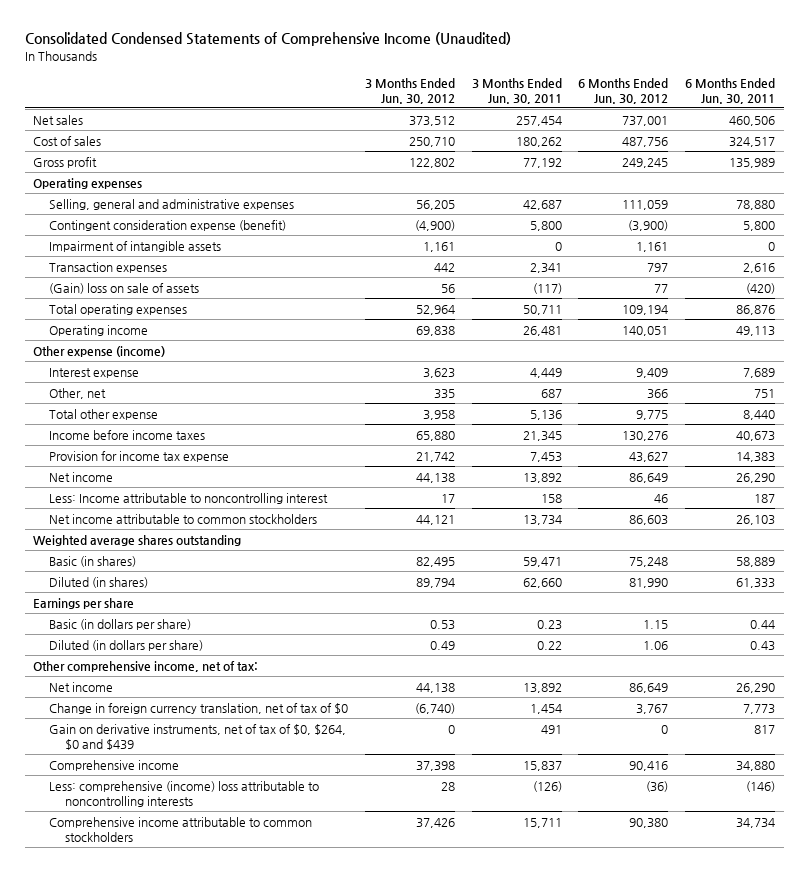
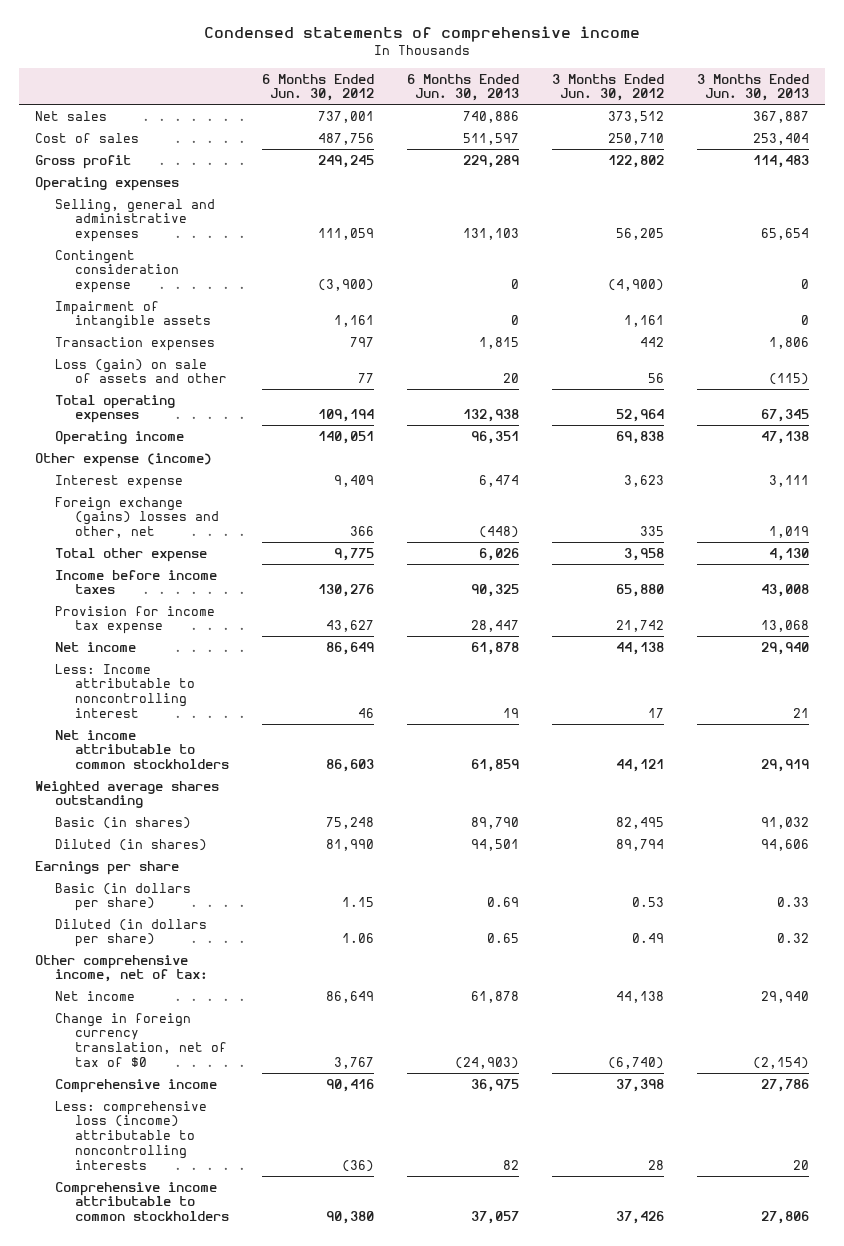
- Consolidated Condensed Statements of Comprehensive Income (Unaudited)
+ Condensed statements of comprehensive income
- | 3 Months Ended Jun. 30, 2012 | 3 Months Ended Jun. 30, 2011 | 6 Months Ended Jun. 30, 2012 | 6 Months Ended Jun. 30, 2011
+ | 6 Months Ended Jun. 30, 2012 | 6 Months Ended Jun. 30, 2013 | 3 Months Ended Jun. 30, 2012 | 3 Months Ended Jun. 30, 2013
- Contingent consideration expense (benefit) | (4,900) | 5,800 | (3,900) | 5,800
+ Contingent consideration expense | (3,900) | 0 | (4,900) | 0
- (Gain) loss on sale of assets | 56 | (117) | 77 | (420)
+ Loss (gain) on sale of assets and other | 77 | 20 | 56 | (115)
- Other, net | 335 | 687 | 366 | 751
+ Foreign exchange (gains) losses and other, net | 366 | (448) | 335 | 1,019
- Gain on derivative instruments, net of tax of $0, $264, $0 and $439 | 0 | 491 | 0 | 817
- Less: comprehensive (income) loss attributable to noncontrolling interests | 28 | (126) | (36) | (146)
+ Less: comprehensive loss (income) attributable to noncontrolling interests | (36) | 82 | 28 | 20

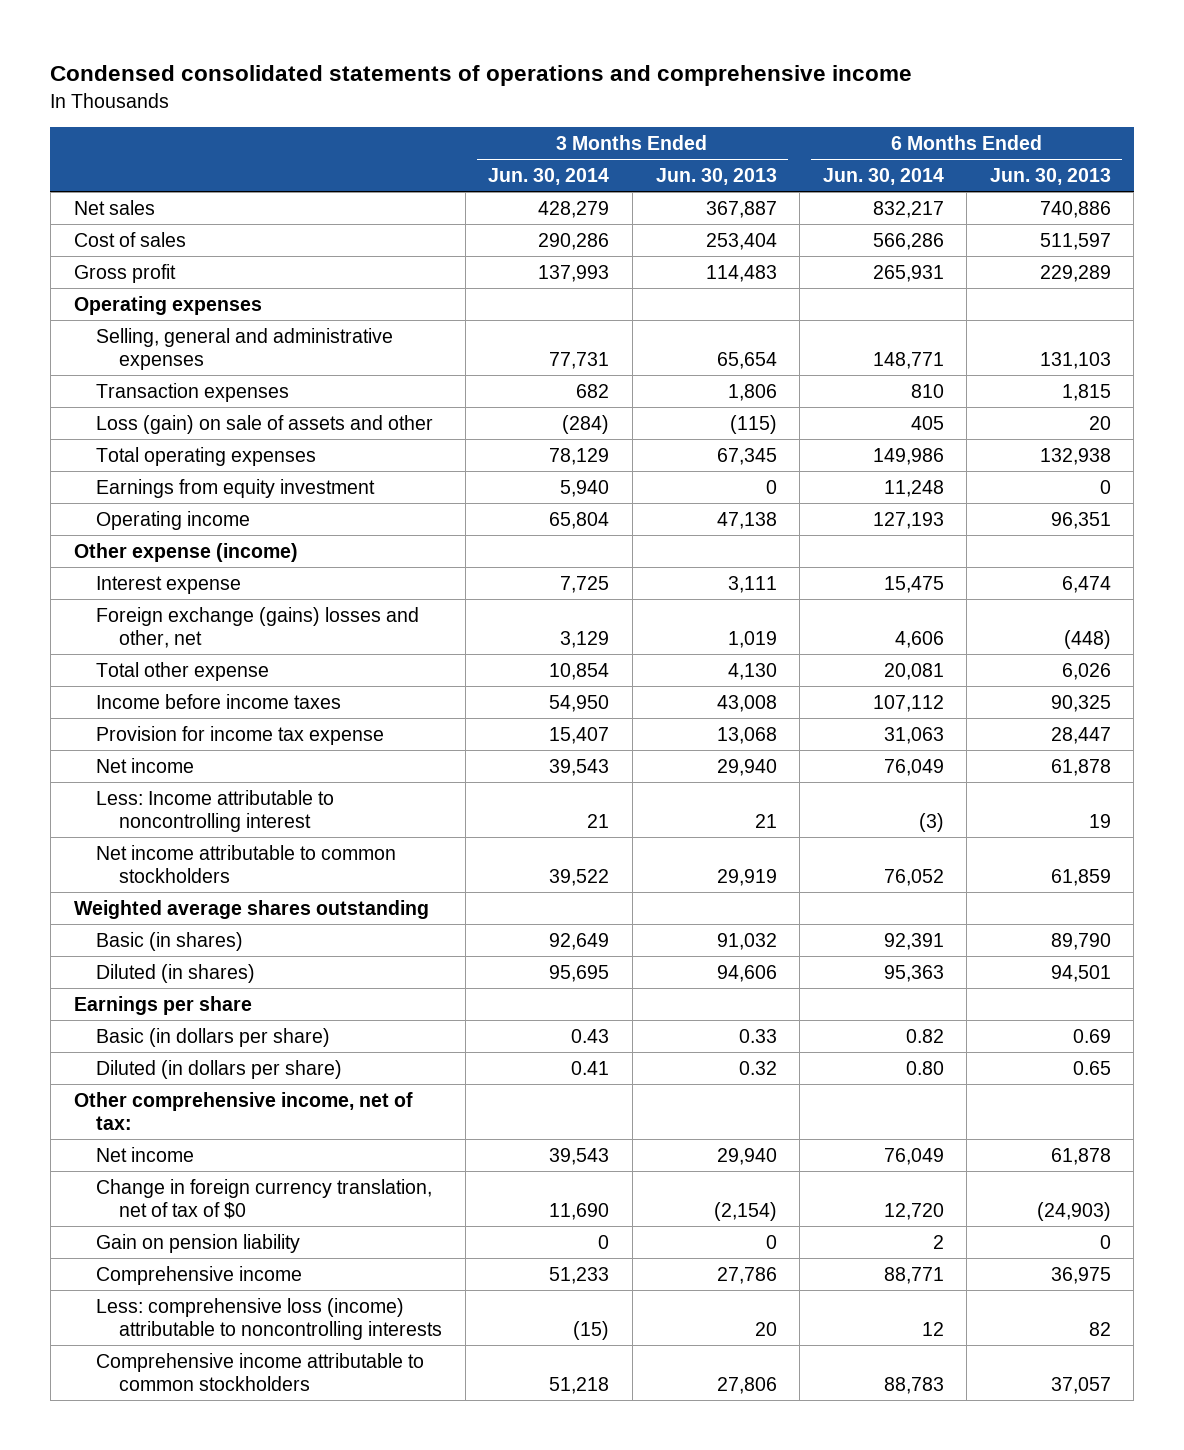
- Condensed statements of comprehensive income
+ Condensed consolidated statements of operations and comprehensive income
- | 6 Months Ended Jun. 30, 2012 | 6 Months Ended Jun. 30, 2013 | 3 Months Ended Jun. 30, 2012 | 3 Months Ended Jun. 30, 2013
+ | 3 Months Ended Jun. 30, 2014 | 3 Months Ended Jun. 30, 2013 | 6 Months Ended Jun. 30, 2014 | 6 Months Ended Jun. 30, 2013
- Contingent consideration expense | (3,900) | 0 | (4,900) | 0
- Impairment of intangible assets | 1,161 | 0 | 1,161 | 0
+ Earnings from equity investment | 5,940 | 0 | 11,248 | 0
+ Gain on pension liability | 0 | 0 | 2 | 0

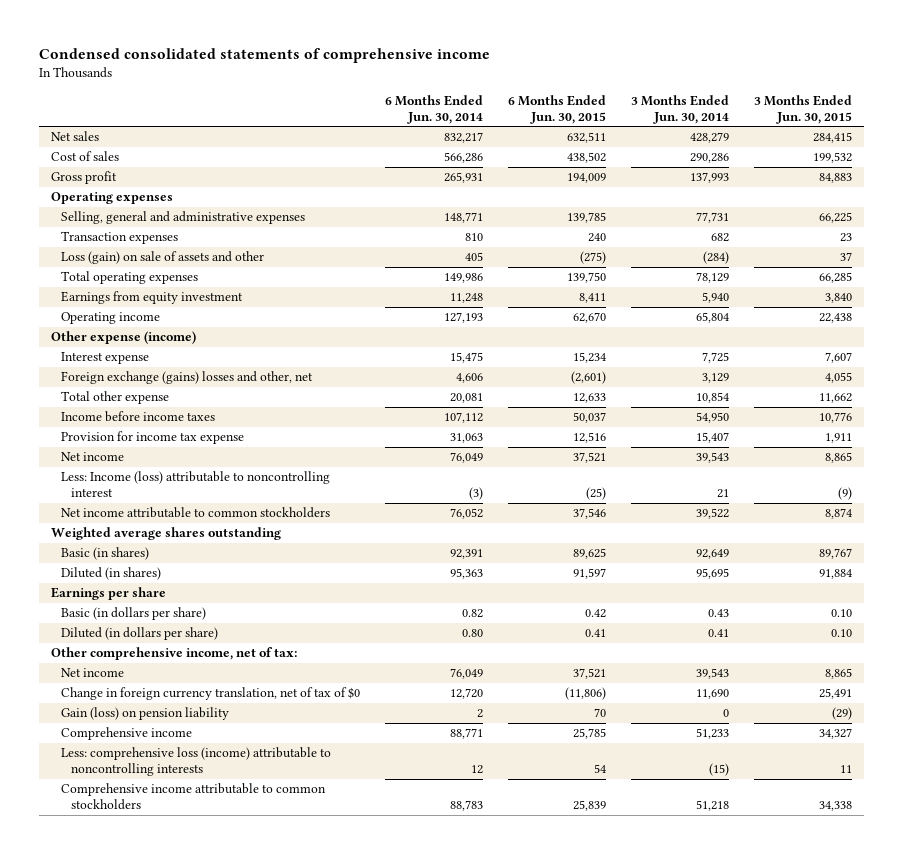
- Condensed consolidated statements of operations and comprehensive income
+ Condensed consolidated statements of comprehensive income
- | 3 Months Ended Jun. 30, 2014 | 3 Months Ended Jun. 30, 2013 | 6 Months Ended Jun. 30, 2014 | 6 Months Ended Jun. 30, 2013
+ | 6 Months Ended Jun. 30, 2014 | 6 Months Ended Jun. 30, 2015 | 3 Months Ended Jun. 30, 2014 | 3 Months Ended Jun. 30, 2015
- Less: Income attributable to noncontrolling interest | 21 | 21 | (3) | 19
+ Less: Income (loss) attributable to noncontrolling interest | (3) | (25) | 21 | (9)
- Gain on pension liability | 0 | 0 | 2 | 0
+ Gain (loss) on pension liability | 2 | 70 | 0 | (29)

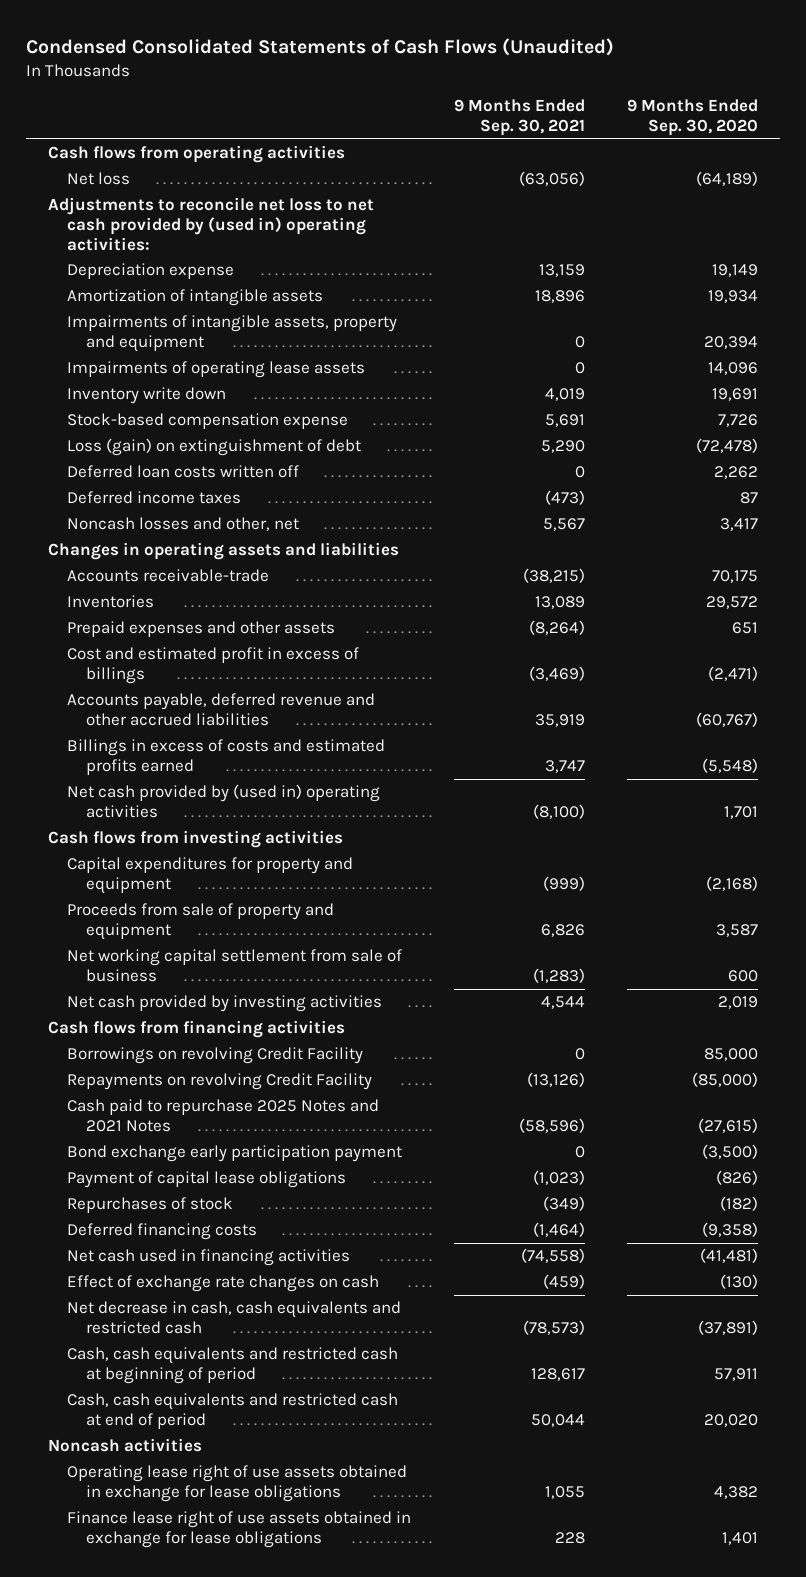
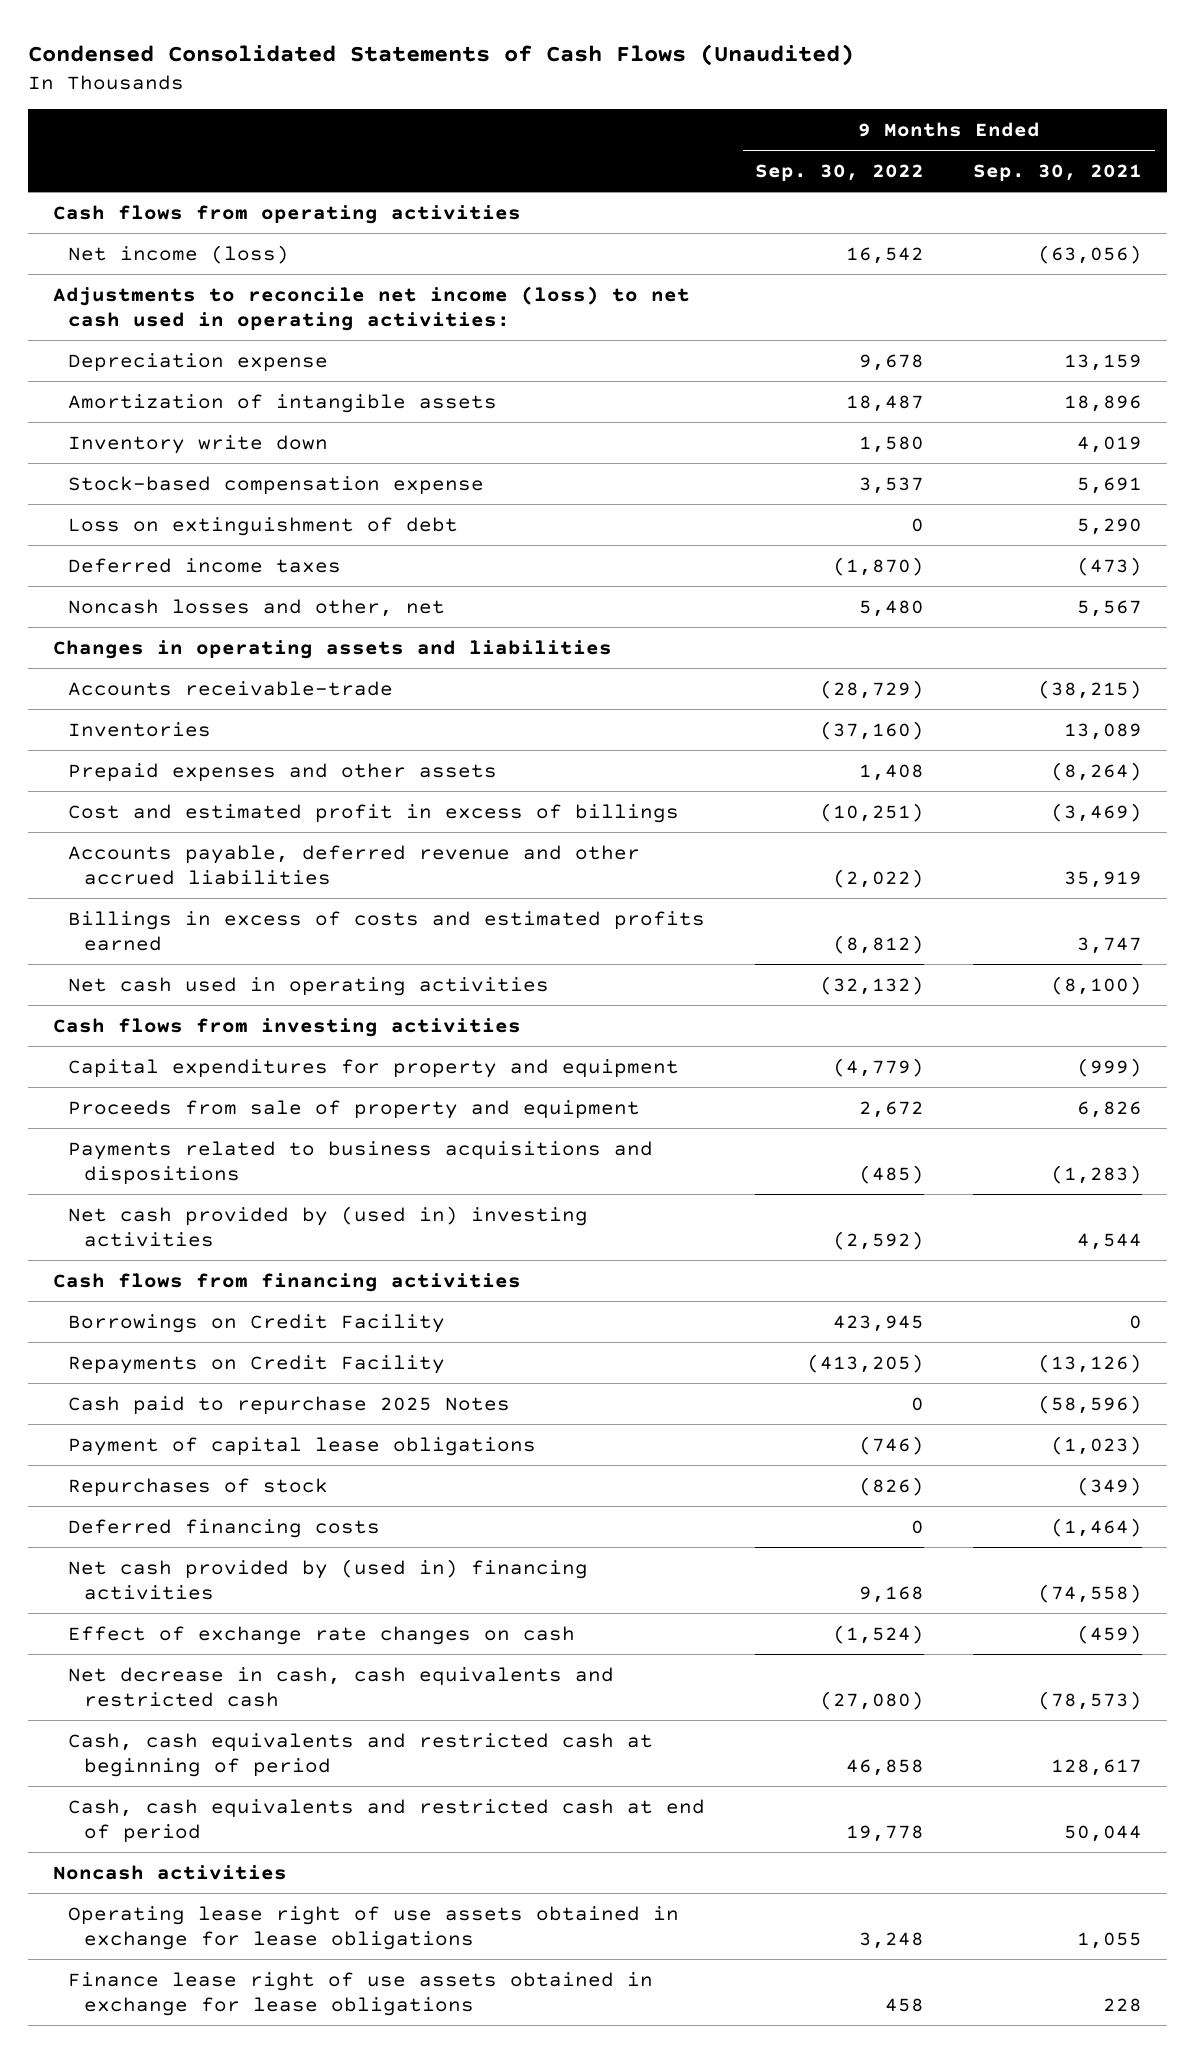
- | 9 Months Ended Sep. 30, 2021 | 9 Months Ended Sep. 30, 2020
+ | 9 Months Ended Sep. 30, 2022 | 9 Months Ended Sep. 30, 2021
- Net loss | (63,056) | (64,189)
- Adjustments to reconcile net loss to net cash provided by (used in) operating activities:
+ Net income (loss) | 16,542 | (63,056)
+ Adjustments to reconcile net income (loss) to net cash used in operating activities:
- Impairments of intangible assets, property and equipment | 0 | 20,394
- Impairments of operating lease assets | 0 | 14,096
- Loss (gain) on extinguishment of debt | 5,290 | (72,478)
- Deferred loan costs written off | 0 | 2,262
+ Loss on extinguishment of debt | 0 | 5,290
- Net cash provided by (used in) operating activities | (8,100) | 1,701
+ Net cash used in operating activities | (32,132) | (8,100)
- Net working capital settlement from sale of business | (1,283) | 600
- Net cash provided by investing activities | 4,544 | 2,019
+ Payments related to business acquisitions and dispositions | (485) | (1,283)
+ Net cash provided by (used in) investing activities | (2,592) | 4,544
- Borrowings on revolving Credit Facility | 0 | 85,000
- Repayments on revolving Credit Facility | (13,126) | (85,000)
- Cash paid to repurchase 2025 Notes and 2021 Notes | (58,596) | (27,615)
- Bond exchange early participation payment | 0 | (3,500)
+ Borrowings on Credit Facility | 423,945 | 0
+ Repayments on Credit Facility | (413,205) | (13,126)
+ Cash paid to repurchase 2025 Notes | 0 | (58,596)
- Net cash used in financing activities | (74,558) | (41,481)
+ Net cash provided by (used in) financing activities | 9,168 | (74,558)

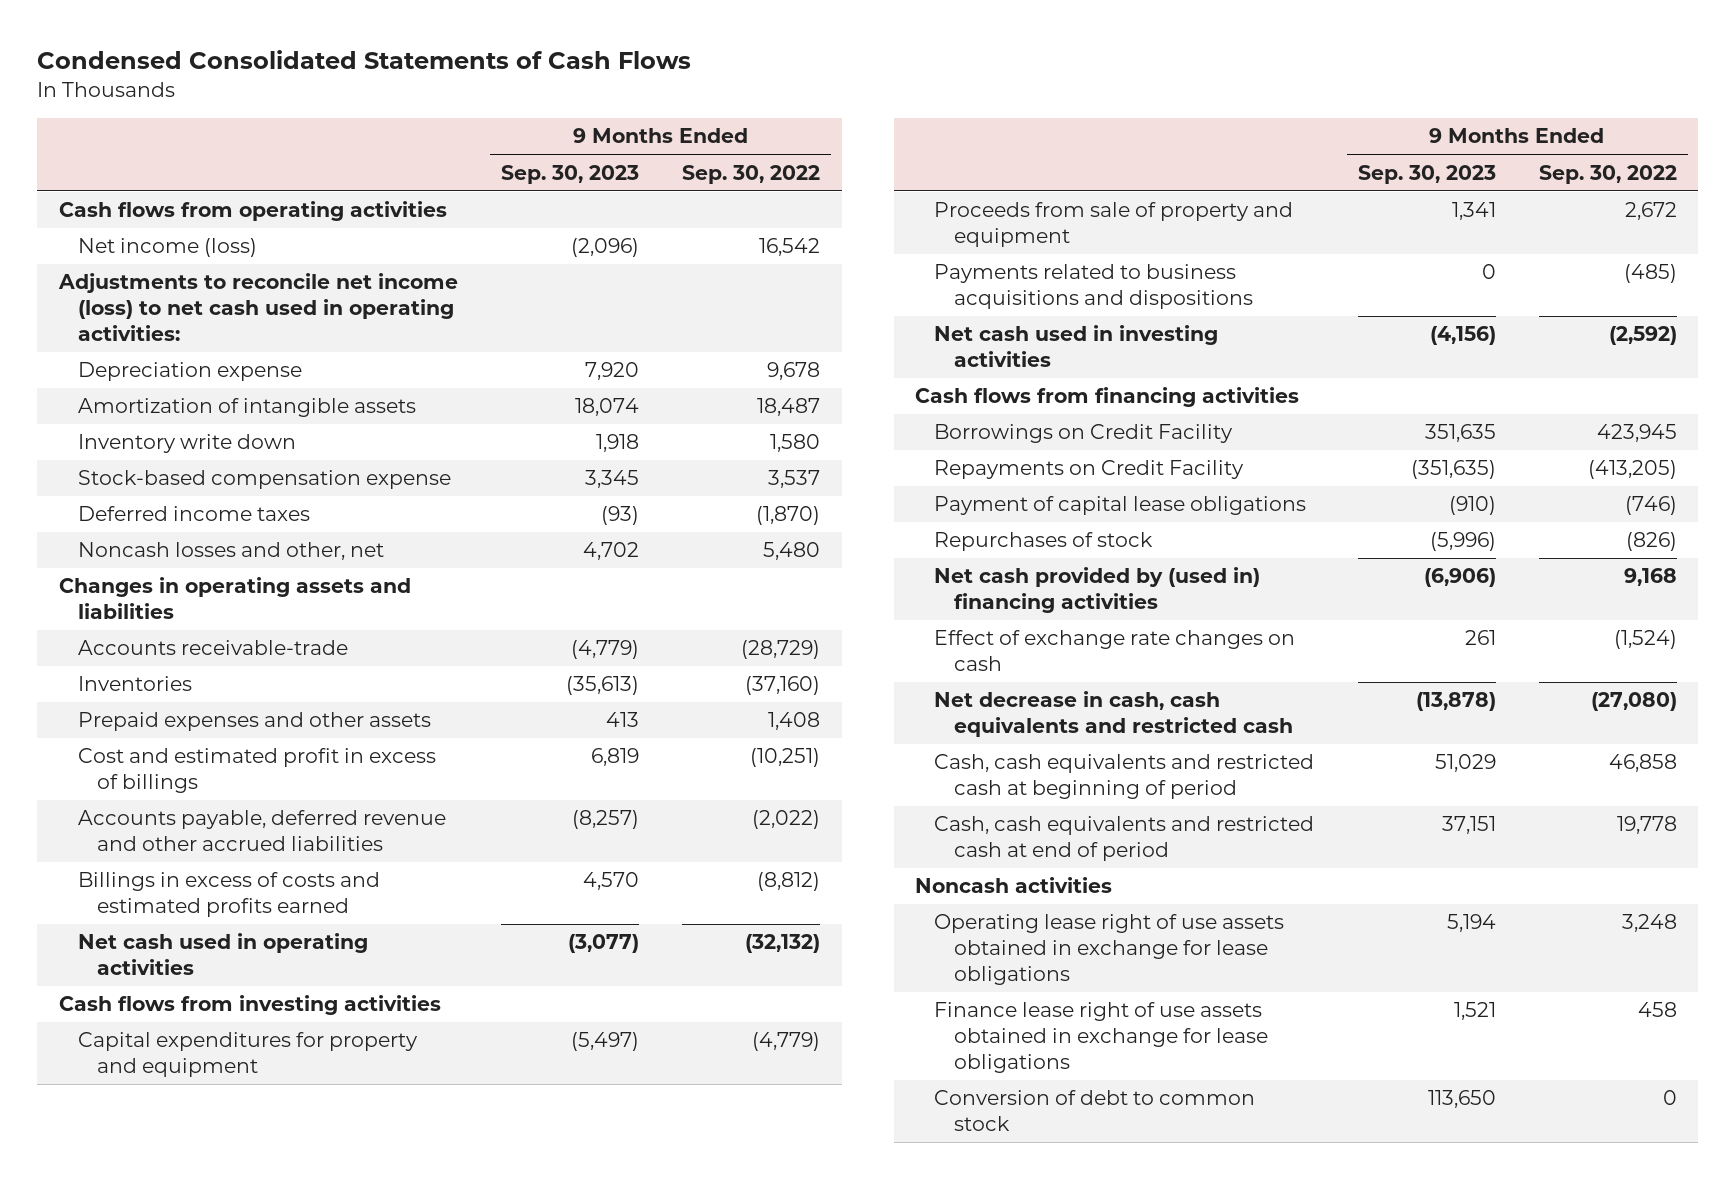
- Condensed Consolidated Statements of Cash Flows (Unaudited)
+ Condensed Consolidated Statements of Cash Flows
- | 9 Months Ended Sep. 30, 2022 | 9 Months Ended Sep. 30, 2021
+ | 9 Months Ended Sep. 30, 2023 | 9 Months Ended Sep. 30, 2022
- Loss on extinguishment of debt | 0 | 5,290
- Net cash provided by (used in) investing activities | (2,592) | 4,544
+ Net cash used in investing activities | (4,156) | (2,592)
- Cash paid to repurchase 2025 Notes | 0 | (58,596)
- Deferred financing costs | 0 | (1,464)
+ Conversion of debt to common stock | 113,650 | 0

